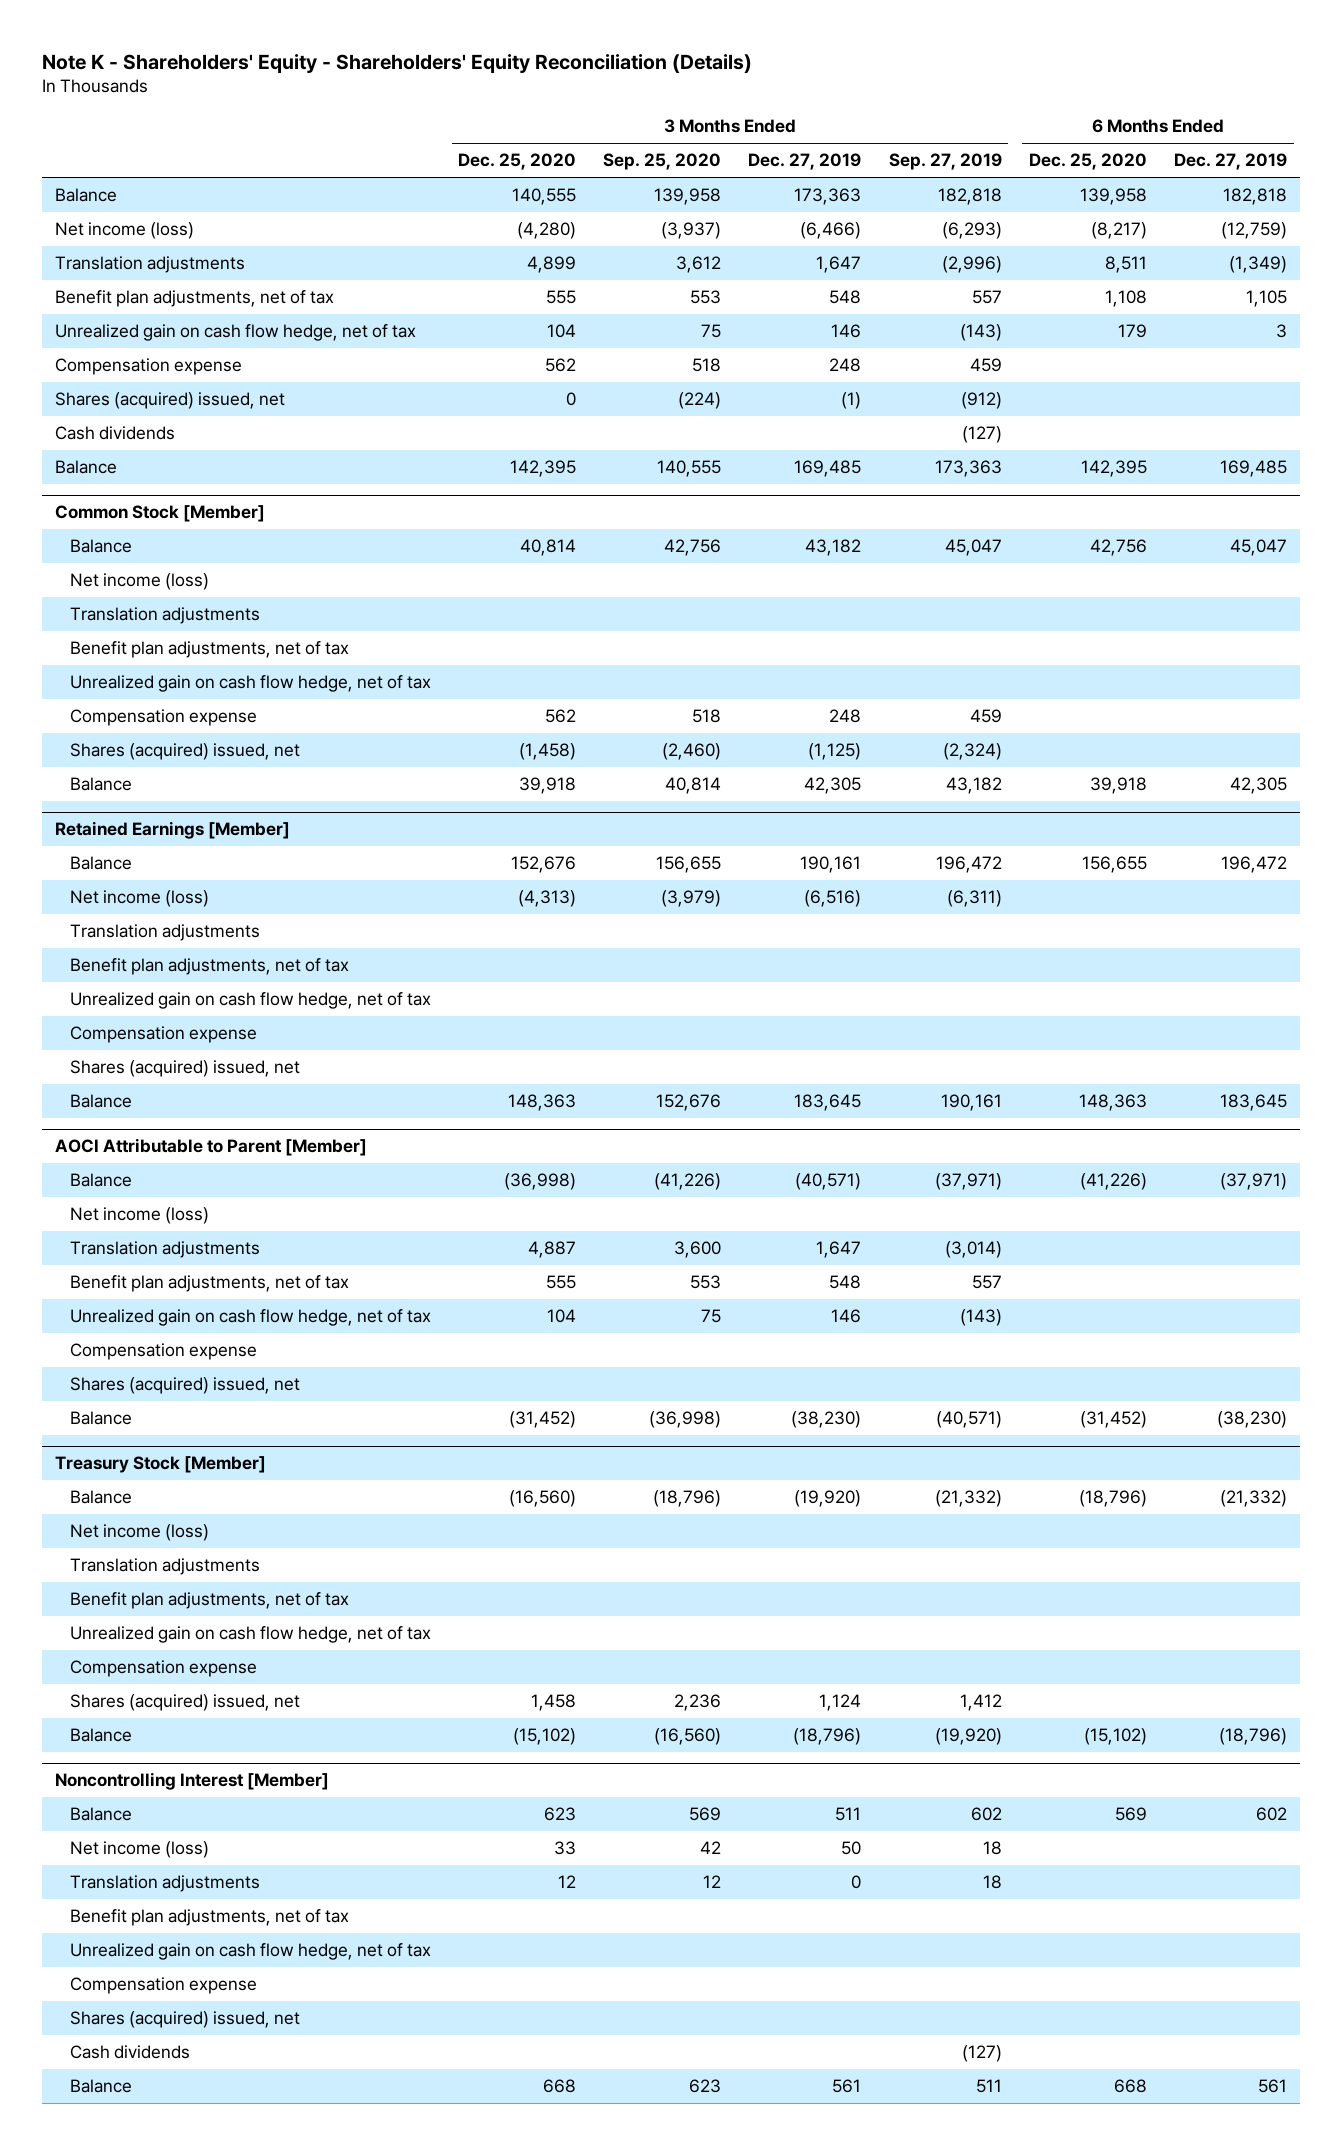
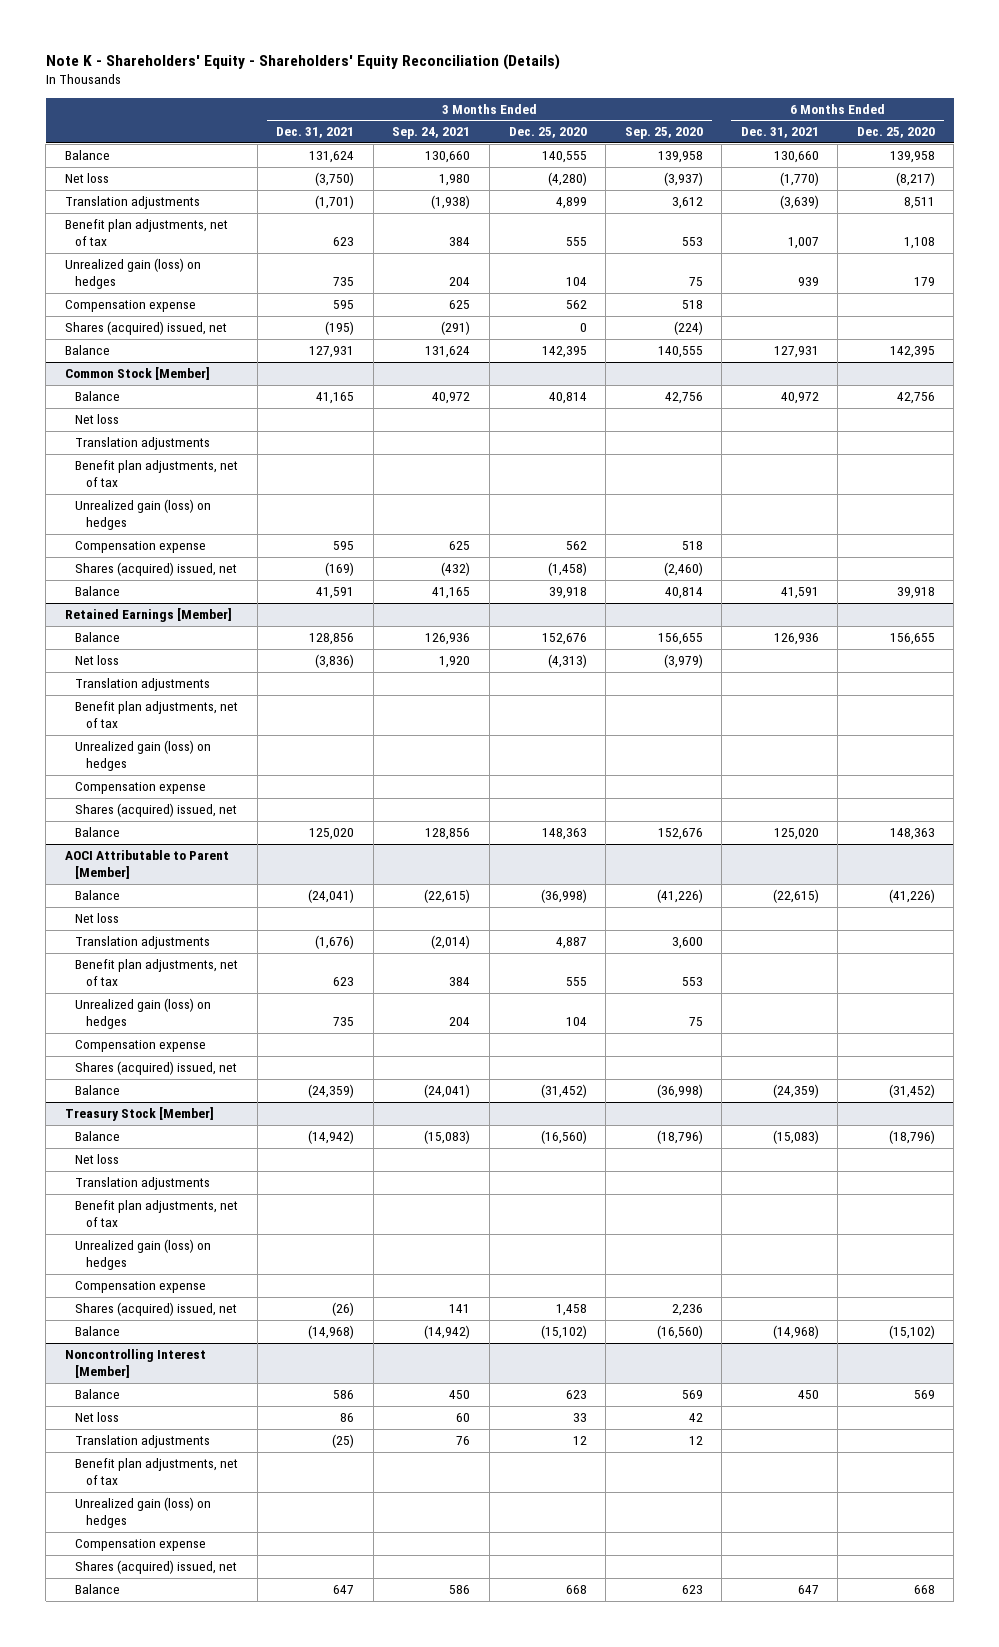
- | 3 Months Ended Dec. 25, 2020 | 3 Months Ended Sep. 25, 2020 | 3 Months Ended Dec. 27, 2019 | 3 Months Ended Sep. 27, 2019 | 6 Months Ended Dec. 25, 2020 | 6 Months Ended Dec. 27, 2019
+ | 3 Months Ended Dec. 31, 2021 | 3 Months Ended Sep. 24, 2021 | 3 Months Ended Dec. 25, 2020 | 3 Months Ended Sep. 25, 2020 | 6 Months Ended Dec. 31, 2021 | 6 Months Ended Dec. 25, 2020
- Net income (loss) | (4,280) | (3,937) | (6,466) | (6,293) | (8,217) | (12,759)
+ Net loss | (3,750) | 1,980 | (4,280) | (3,937) | (1,770) | (8,217)
- Unrealized gain on cash flow hedge, net of tax | 104 | 75 | 146 | (143) | 179 | 3
+ Unrealized gain (loss) on hedges | 735 | 204 | 104 | 75 | 939 | 179
- Cash dividends | | | | (127) | |
@ Common Stock [Member]
- Net income (loss)
+ Net loss
- Unrealized gain on cash flow hedge, net of tax
+ Unrealized gain (loss) on hedges
@ Retained Earnings [Member]
- Net income (loss) | (4,313) | (3,979) | (6,516) | (6,311) | |
+ Net loss | (3,836) | 1,920 | (4,313) | (3,979) | |
- Unrealized gain on cash flow hedge, net of tax
+ Unrealized gain (loss) on hedges
@ AOCI Attributable to Parent [Member]
- Net income (loss)
+ Net loss
- Unrealized gain on cash flow hedge, net of tax | 104 | 75 | 146 | (143) | |
+ Unrealized gain (loss) on hedges | 735 | 204 | 104 | 75 | |
@ Treasury Stock [Member]
- Net income (loss)
+ Net loss
- Unrealized gain on cash flow hedge, net of tax
+ Unrealized gain (loss) on hedges
@ Noncontrolling Interest [Member]
- Net income (loss) | 33 | 42 | 50 | 18 | |
+ Net loss | 86 | 60 | 33 | 42 | |
- Unrealized gain on cash flow hedge, net of tax
+ Unrealized gain (loss) on hedges
- Cash dividends | | | | (127) | |

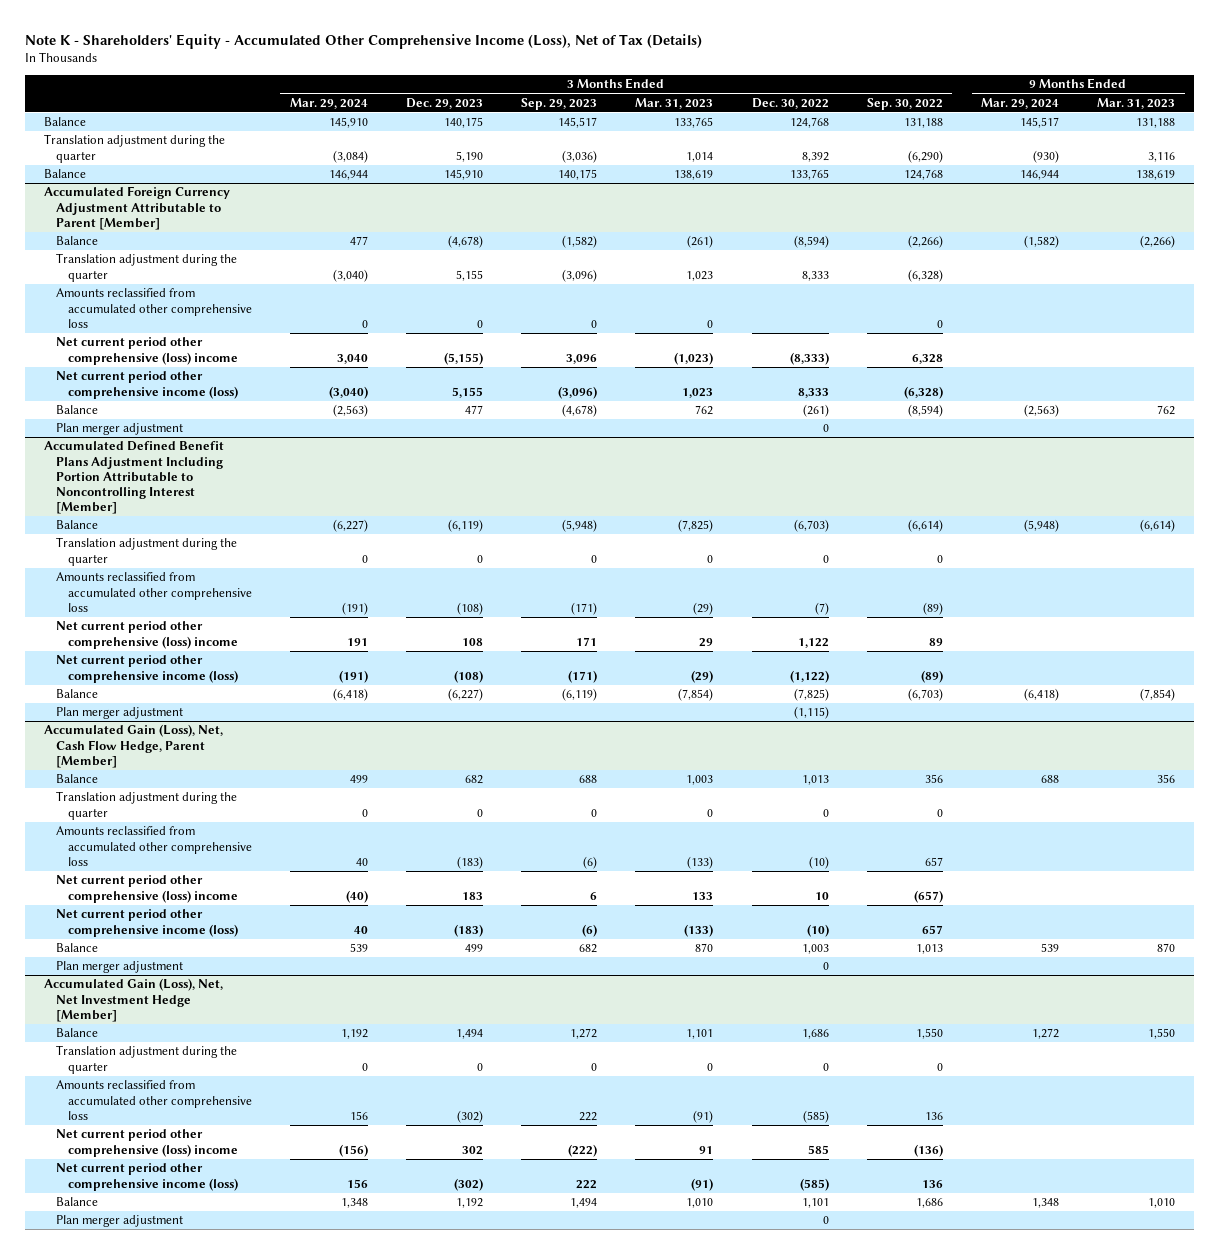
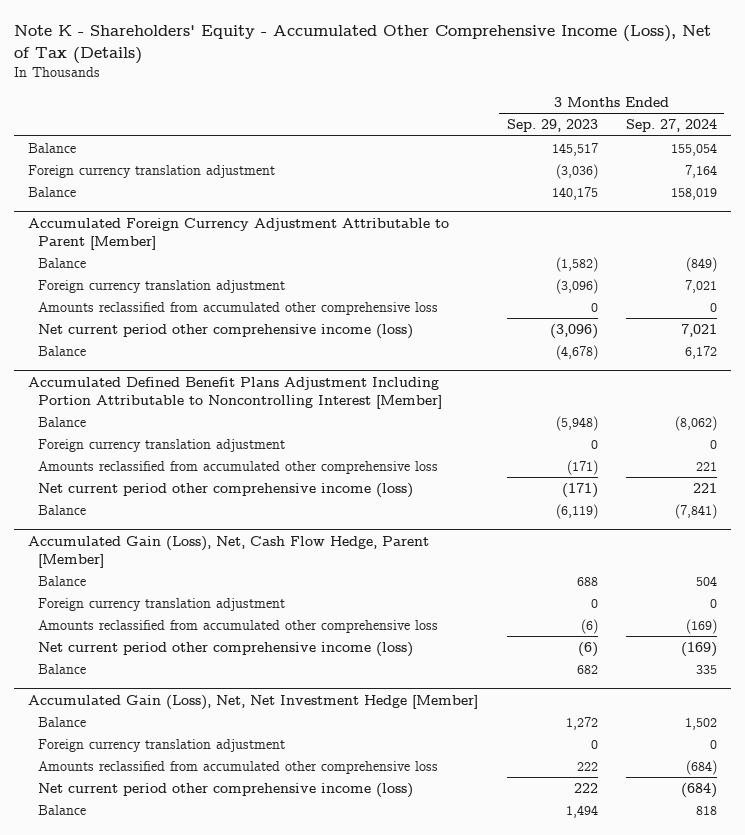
- | 3 Months Ended Mar. 29, 2024 | 3 Months Ended Dec. 29, 2023 | 3 Months Ended Sep. 29, 2023 | 3 Months Ended Mar. 31, 2023 | 3 Months Ended Dec. 30, 2022 | 3 Months Ended Sep. 30, 2022 | 9 Months Ended Mar. 29, 2024 | 9 Months Ended Mar. 31, 2023
+ | 3 Months Ended Sep. 29, 2023 | 3 Months Ended Sep. 27, 2024
- Translation adjustment during the quarter | (3,084) | 5,190 | (3,036) | 1,014 | 8,392 | (6,290) | (930) | 3,116
+ Foreign currency translation adjustment | (3,036) | 7,164
@ Accumulated Foreign Currency Adjustment Attributable to Parent [Member]
- Translation adjustment during the quarter | (3,040) | 5,155 | (3,096) | 1,023 | 8,333 | (6,328) | |
+ Foreign currency translation adjustment | (3,096) | 7,021
- Net current period other comprehensive (loss) income | 3,040 | (5,155) | 3,096 | (1,023) | (8,333) | 6,328 | |
- Plan merger adjustment | | | | | 0 | | |
@ Accumulated Defined Benefit Plans Adjustment Including Portion Attributable to Noncontrolling Interest [Member]
- Translation adjustment during the quarter | 0 | 0 | 0 | 0 | 0 | 0 | |
+ Foreign currency translation adjustment | 0 | 0
- Net current period other comprehensive (loss) income | 191 | 108 | 171 | 29 | 1,122 | 89 | |
- Plan merger adjustment | | | | | (1,115) | | |
@ Accumulated Gain (Loss), Net, Cash Flow Hedge, Parent [Member]
- Translation adjustment during the quarter | 0 | 0 | 0 | 0 | 0 | 0 | |
+ Foreign currency translation adjustment | 0 | 0
- Net current period other comprehensive (loss) income | (40) | 183 | 6 | 133 | 10 | (657) | |
- Plan merger adjustment | | | | | 0 | | |
@ Accumulated Gain (Loss), Net, Net Investment Hedge [Member]
- Translation adjustment during the quarter | 0 | 0 | 0 | 0 | 0 | 0 | |
+ Foreign currency translation adjustment | 0 | 0
- Net current period other comprehensive (loss) income | (156) | 302 | (222) | 91 | 585 | (136) | |
- Plan merger adjustment | | | | | 0 | | |

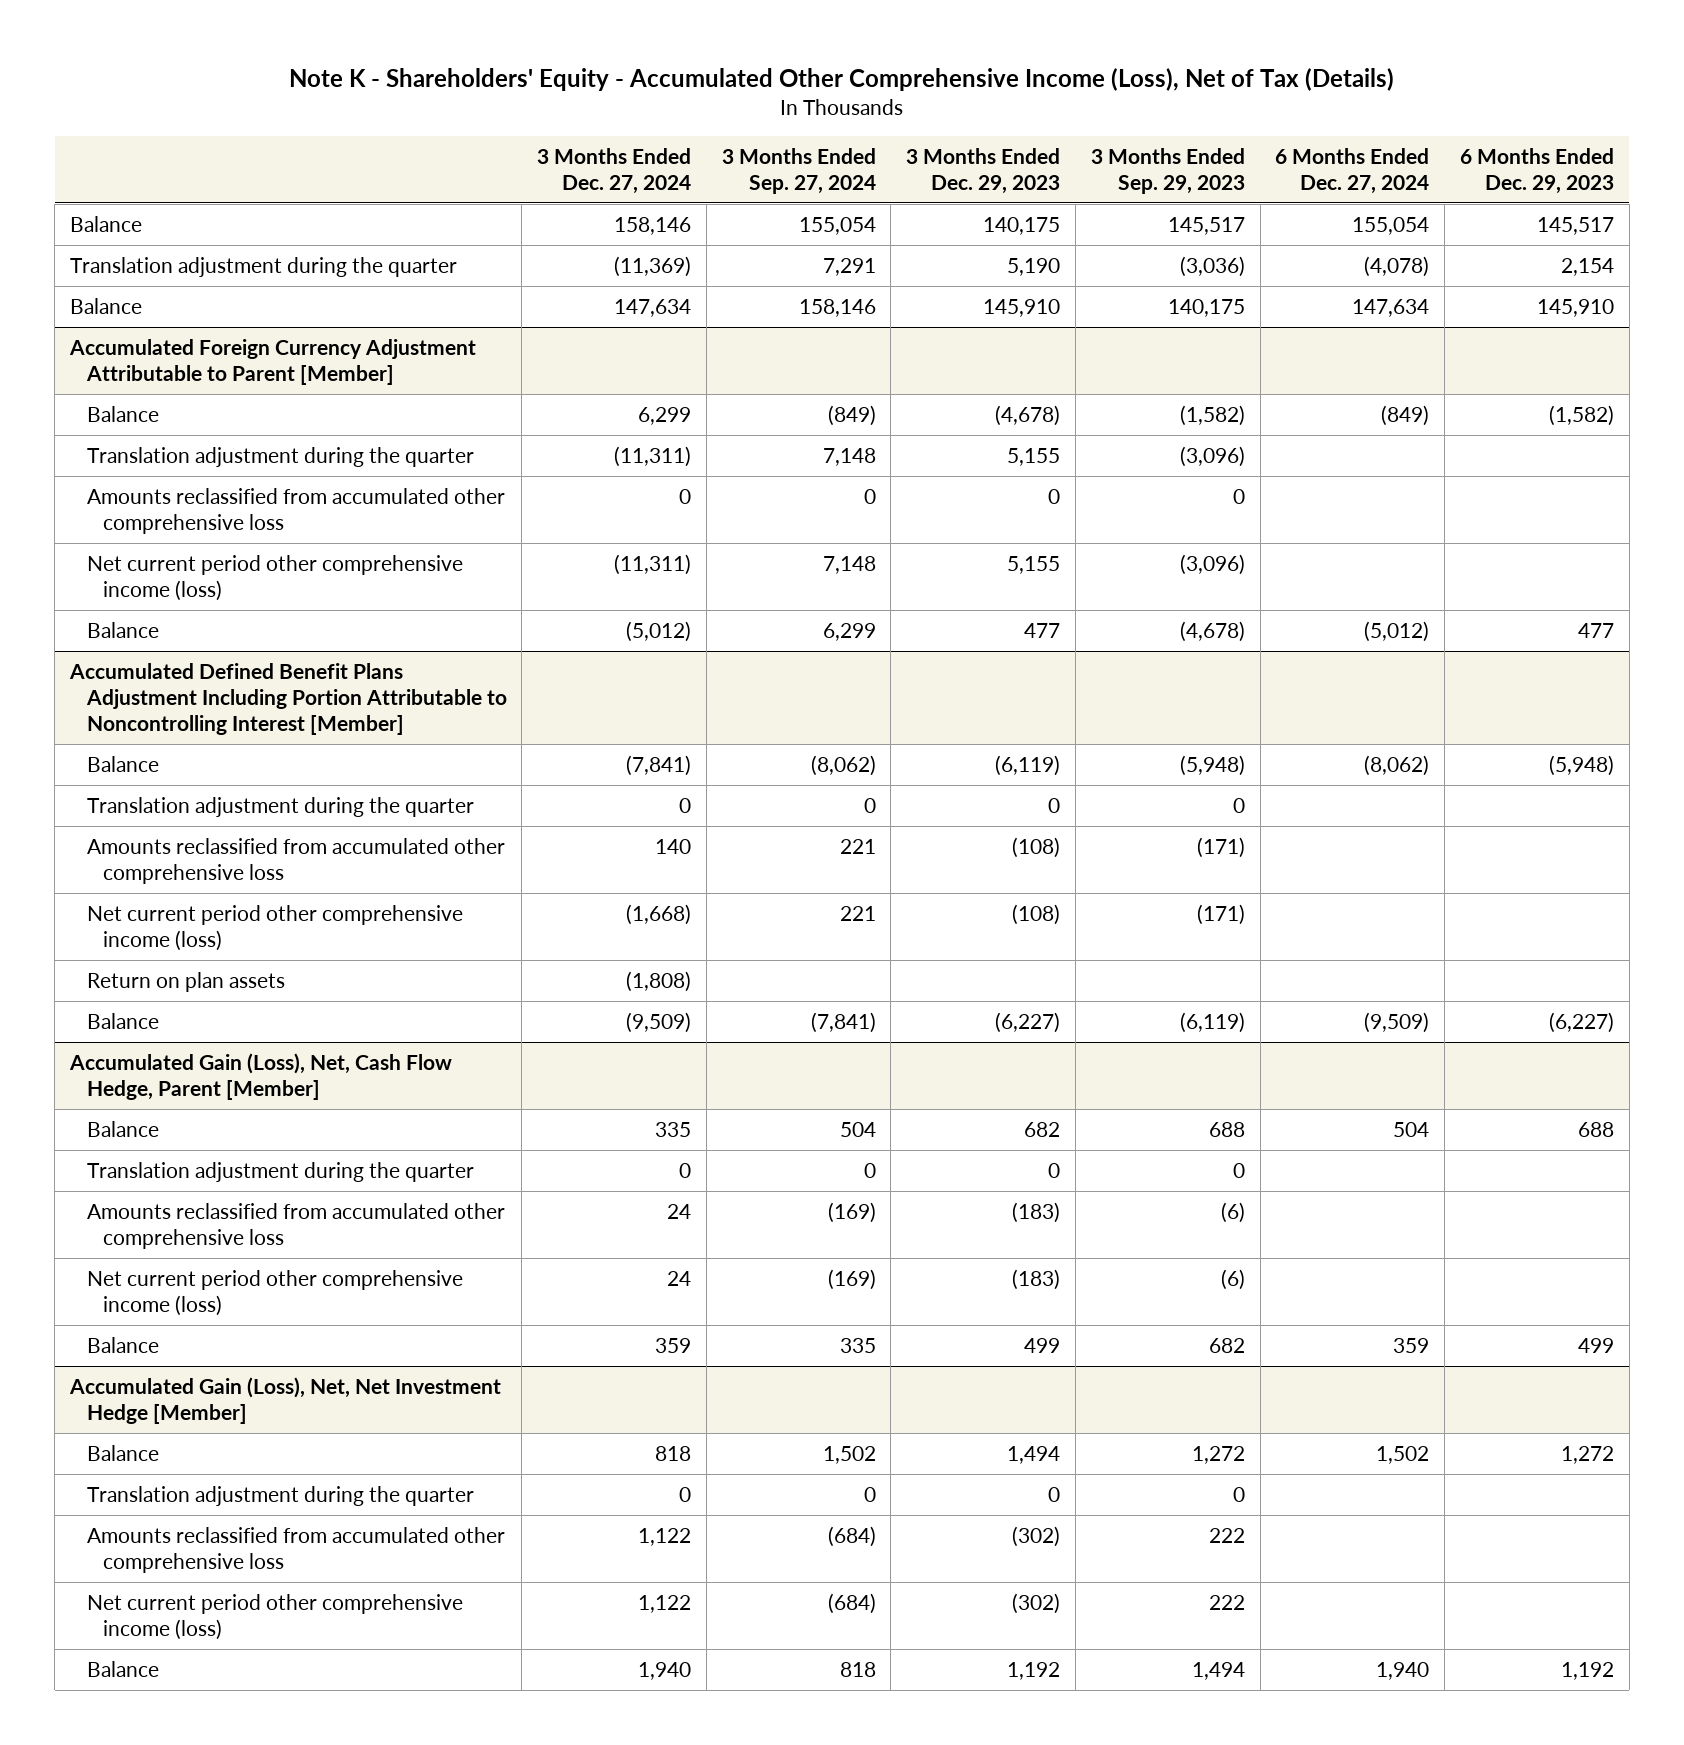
- | 3 Months Ended Sep. 29, 2023 | 3 Months Ended Sep. 27, 2024
+ | 3 Months Ended Dec. 27, 2024 | 3 Months Ended Sep. 27, 2024 | 3 Months Ended Dec. 29, 2023 | 3 Months Ended Sep. 29, 2023 | 6 Months Ended Dec. 27, 2024 | 6 Months Ended Dec. 29, 2023
- Foreign currency translation adjustment | (3,036) | 7,164
- Balance | 140,175 | 158,019
+ Translation adjustment during the quarter | (11,369) | 7,291 | 5,190 | (3,036) | (4,078) | 2,154
+ Balance | 147,634 | 158,146 | 145,910 | 140,175 | 147,634 | 145,910
@ Accumulated Foreign Currency Adjustment Attributable to Parent [Member]
- Foreign currency translation adjustment | (3,096) | 7,021
+ Translation adjustment during the quarter | (11,311) | 7,148 | 5,155 | (3,096) | |
- Net current period other comprehensive income (loss) | (3,096) | 7,021
- Balance | (4,678) | 6,172
+ Net current period other comprehensive income (loss) | (11,311) | 7,148 | 5,155 | (3,096) | |
+ Balance | (5,012) | 6,299 | 477 | (4,678) | (5,012) | 477
@ Accumulated Defined Benefit Plans Adjustment Including Portion Attributable to Noncontrolling Interest [Member]
- Foreign currency translation adjustment | 0 | 0
+ Translation adjustment during the quarter | 0 | 0 | 0 | 0 | |
+ Return on plan assets | (1,808) | | | | |
@ Accumulated Gain (Loss), Net, Cash Flow Hedge, Parent [Member]
- Foreign currency translation adjustment | 0 | 0
+ Translation adjustment during the quarter | 0 | 0 | 0 | 0 | |
@ Accumulated Gain (Loss), Net, Net Investment Hedge [Member]
- Foreign currency translation adjustment | 0 | 0
+ Translation adjustment during the quarter | 0 | 0 | 0 | 0 | |

